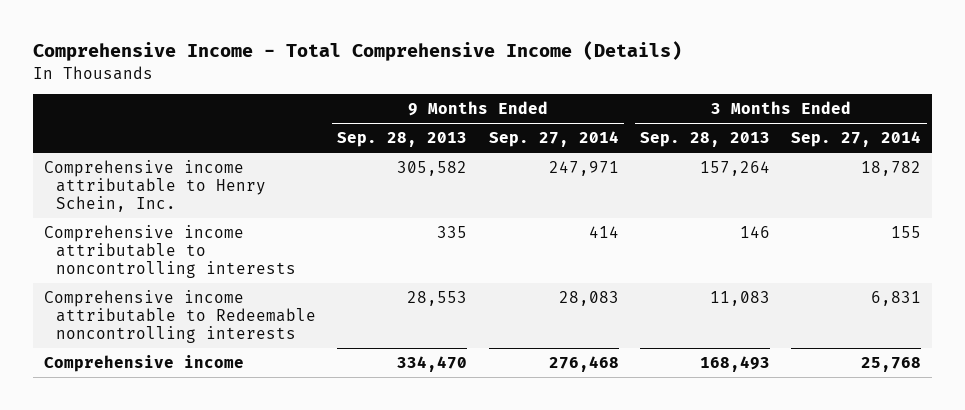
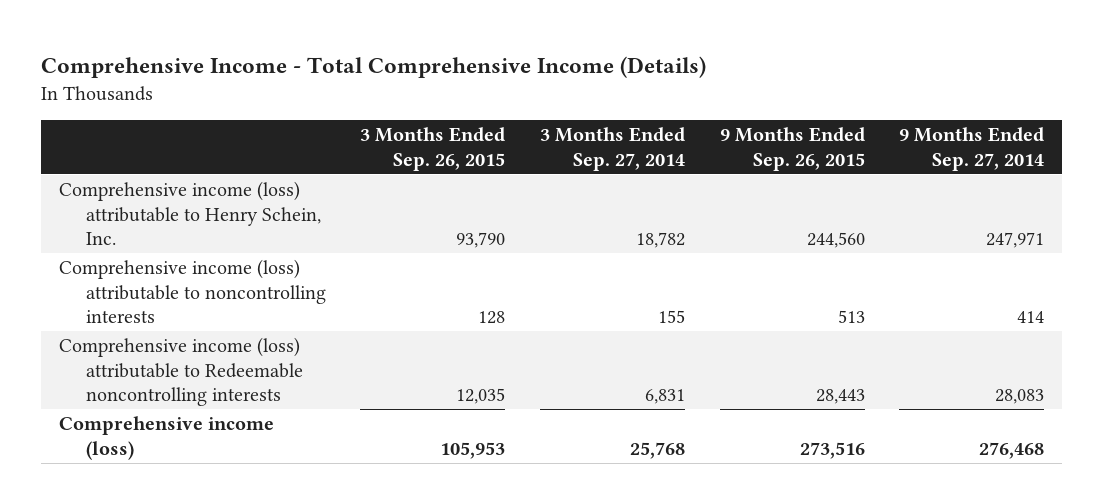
- | 9 Months Ended Sep. 28, 2013 | 9 Months Ended Sep. 27, 2014 | 3 Months Ended Sep. 28, 2013 | 3 Months Ended Sep. 27, 2014
+ | 3 Months Ended Sep. 26, 2015 | 3 Months Ended Sep. 27, 2014 | 9 Months Ended Sep. 26, 2015 | 9 Months Ended Sep. 27, 2014
- Comprehensive income attributable to Henry Schein, Inc. | 305,582 | 247,971 | 157,264 | 18,782
- Comprehensive income attributable to noncontrolling interests | 335 | 414 | 146 | 155
- Comprehensive income attributable to Redeemable noncontrolling interests | 28,553 | 28,083 | 11,083 | 6,831
- Comprehensive income | 334,470 | 276,468 | 168,493 | 25,768
+ Comprehensive income (loss) attributable to Henry Schein, Inc. | 93,790 | 18,782 | 244,560 | 247,971
+ Comprehensive income (loss) attributable to noncontrolling interests | 128 | 155 | 513 | 414
+ Comprehensive income (loss) attributable to Redeemable noncontrolling interests | 12,035 | 6,831 | 28,443 | 28,083
+ Comprehensive income (loss) | 105,953 | 25,768 | 273,516 | 276,468

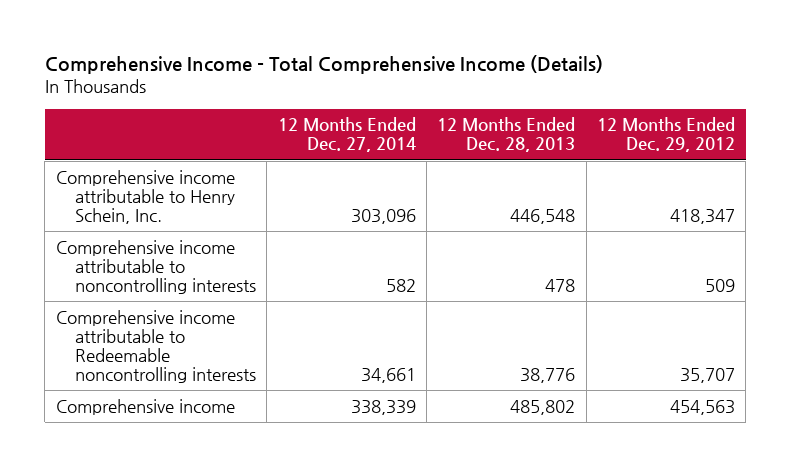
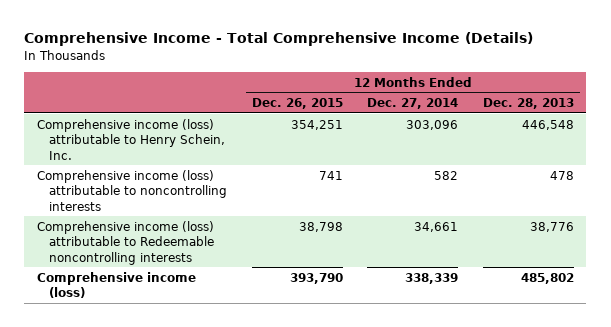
- | 12 Months Ended Dec. 27, 2014 | 12 Months Ended Dec. 28, 2013 | 12 Months Ended Dec. 29, 2012
+ | 12 Months Ended Dec. 26, 2015 | 12 Months Ended Dec. 27, 2014 | 12 Months Ended Dec. 28, 2013
- Comprehensive income attributable to Henry Schein, Inc. | 303,096 | 446,548 | 418,347
- Comprehensive income attributable to noncontrolling interests | 582 | 478 | 509
- Comprehensive income attributable to Redeemable noncontrolling interests | 34,661 | 38,776 | 35,707
- Comprehensive income | 338,339 | 485,802 | 454,563
+ Comprehensive income (loss) attributable to Henry Schein, Inc. | 354,251 | 303,096 | 446,548
+ Comprehensive income (loss) attributable to noncontrolling interests | 741 | 582 | 478
+ Comprehensive income (loss) attributable to Redeemable noncontrolling interests | 38,798 | 34,661 | 38,776
+ Comprehensive income (loss) | 393,790 | 338,339 | 485,802

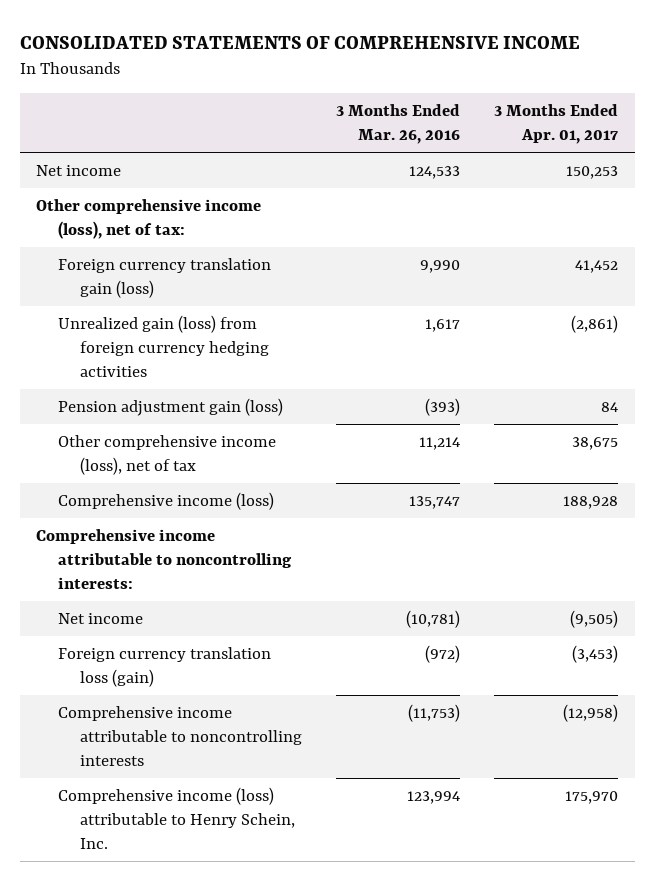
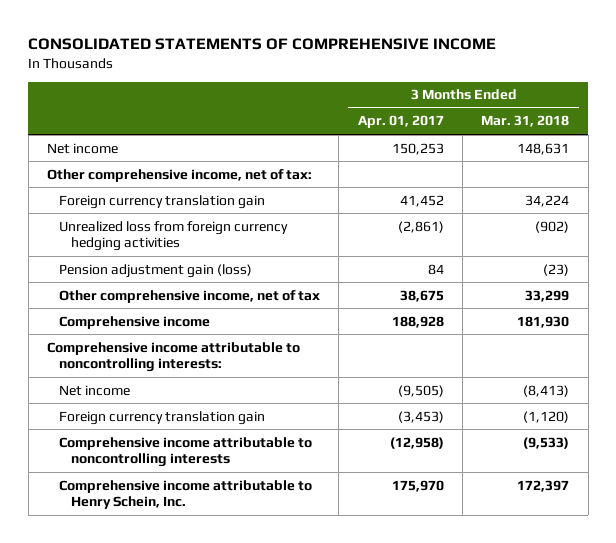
- | 3 Months Ended Mar. 26, 2016 | 3 Months Ended Apr. 01, 2017
+ | 3 Months Ended Apr. 01, 2017 | 3 Months Ended Mar. 31, 2018
- Other comprehensive income (loss), net of tax:
- Foreign currency translation gain (loss) | 9,990 | 41,452
- Unrealized gain (loss) from foreign currency hedging activities | 1,617 | (2,861)
+ Other comprehensive income, net of tax:
+ Foreign currency translation gain | 41,452 | 34,224
+ Unrealized loss from foreign currency hedging activities | (2,861) | (902)
- Other comprehensive income (loss), net of tax | 11,214 | 38,675
- Comprehensive income (loss) | 135,747 | 188,928
+ Other comprehensive income, net of tax | 38,675 | 33,299
+ Comprehensive income | 188,928 | 181,930
- Foreign currency translation loss (gain) | (972) | (3,453)
+ Foreign currency translation gain | (3,453) | (1,120)
- Comprehensive income (loss) attributable to Henry Schein, Inc. | 123,994 | 175,970
+ Comprehensive income attributable to Henry Schein, Inc. | 175,970 | 172,397

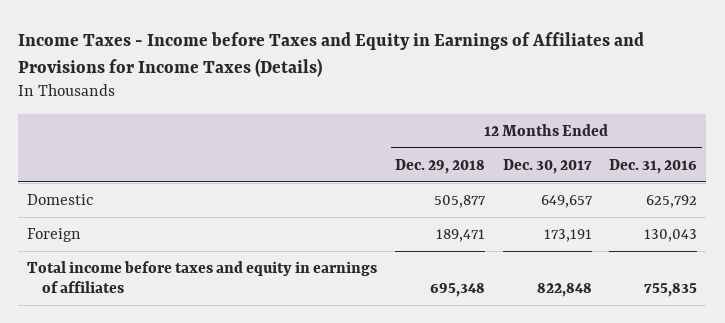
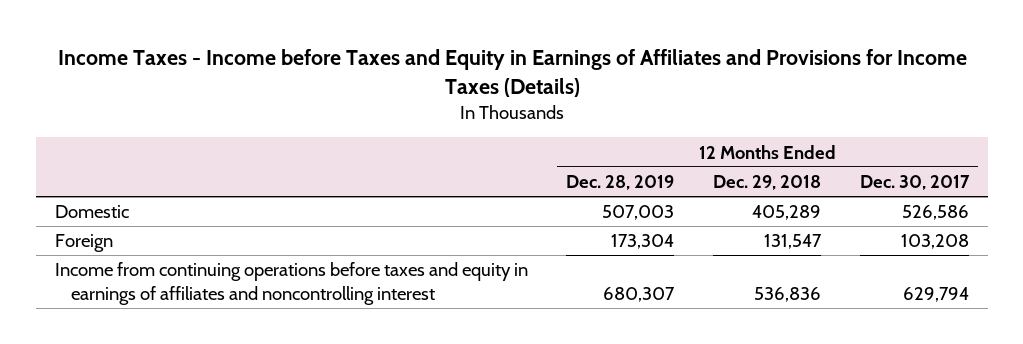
- | 12 Months Ended Dec. 29, 2018 | 12 Months Ended Dec. 30, 2017 | 12 Months Ended Dec. 31, 2016
+ | 12 Months Ended Dec. 28, 2019 | 12 Months Ended Dec. 29, 2018 | 12 Months Ended Dec. 30, 2017
- Domestic | 505,877 | 649,657 | 625,792
- Foreign | 189,471 | 173,191 | 130,043
- Total income before taxes and equity in earnings of affiliates | 695,348 | 822,848 | 755,835
+ Domestic | 507,003 | 405,289 | 526,586
+ Foreign | 173,304 | 131,547 | 103,208
+ Income from continuing operations before taxes and equity in earnings of affiliates and noncontrolling interest | 680,307 | 536,836 | 629,794

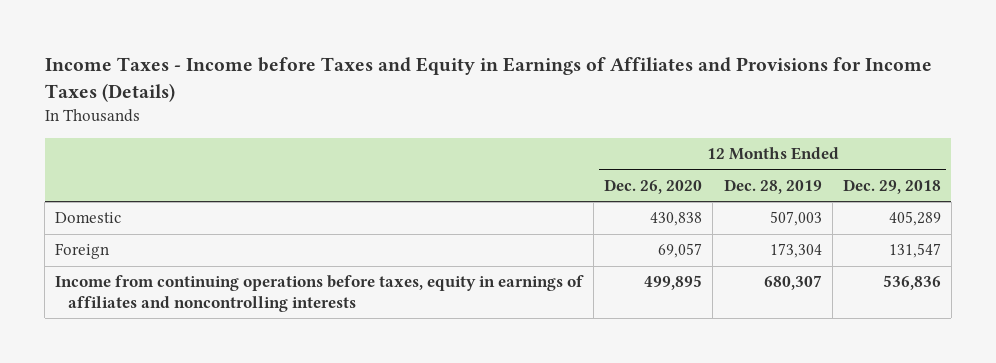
- | 12 Months Ended Dec. 28, 2019 | 12 Months Ended Dec. 29, 2018 | 12 Months Ended Dec. 30, 2017
+ | 12 Months Ended Dec. 26, 2020 | 12 Months Ended Dec. 28, 2019 | 12 Months Ended Dec. 29, 2018
- Income from continuing operations before taxes and equity in earnings of affiliates and noncontrolling interest | 680,307 | 536,836 | 629,794
+ Income from continuing operations before taxes, equity in earnings of affiliates and noncontrolling interests | 499,895 | 680,307 | 536,836

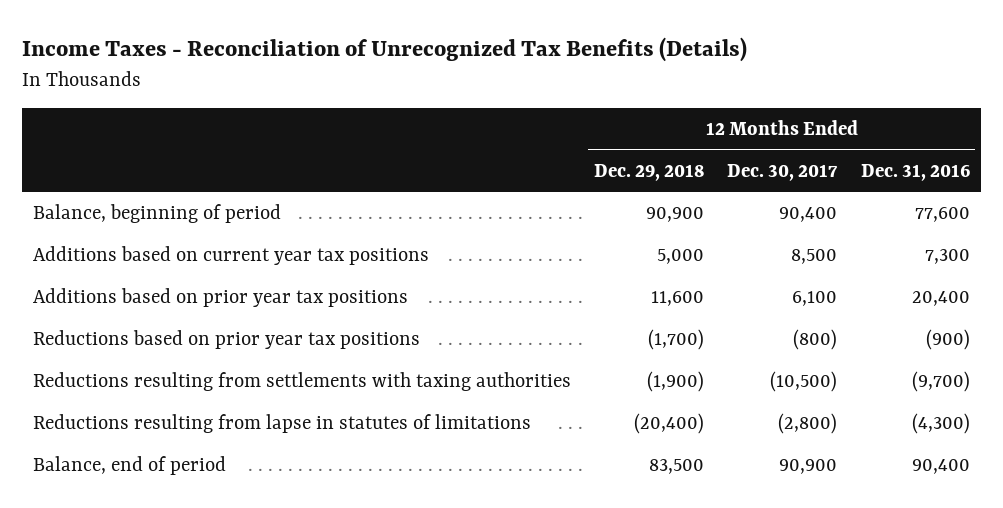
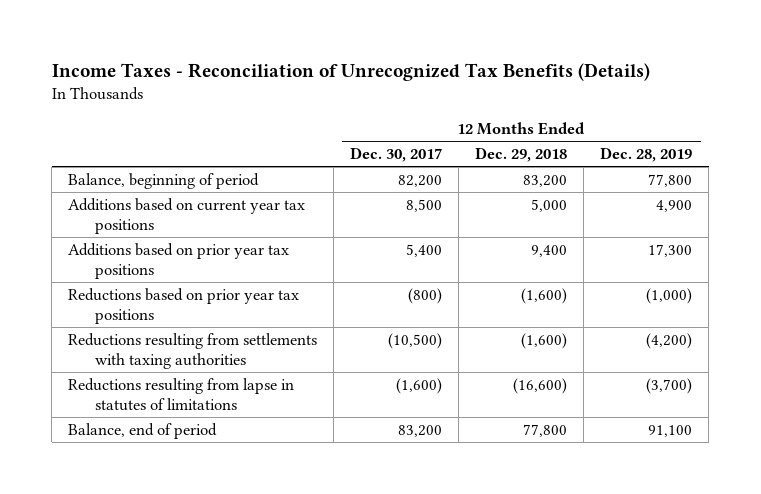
- | 12 Months Ended Dec. 29, 2018 | 12 Months Ended Dec. 30, 2017 | 12 Months Ended Dec. 31, 2016
+ | 12 Months Ended Dec. 30, 2017 | 12 Months Ended Dec. 29, 2018 | 12 Months Ended Dec. 28, 2019
- Balance, beginning of period | 90,900 | 90,400 | 77,600
+ Balance, beginning of period | 82,200 | 83,200 | 77,800
- Additions based on prior year tax positions | 11,600 | 6,100 | 20,400
- Reductions based on prior year tax positions | (1,700) | (800) | (900)
- Reductions resulting from settlements with taxing authorities | (1,900) | (10,500) | (9,700)
- Reductions resulting from lapse in statutes of limitations | (20,400) | (2,800) | (4,300)
- Balance, end of period | 83,500 | 90,900 | 90,400
+ Additions based on prior year tax positions | 5,400 | 9,400 | 17,300
+ Reductions based on prior year tax positions | (800) | (1,600) | (1,000)
+ Reductions resulting from settlements with taxing authorities | (10,500) | (1,600) | (4,200)
+ Reductions resulting from lapse in statutes of limitations | (1,600) | (16,600) | (3,700)
+ Balance, end of period | 83,200 | 77,800 | 91,100

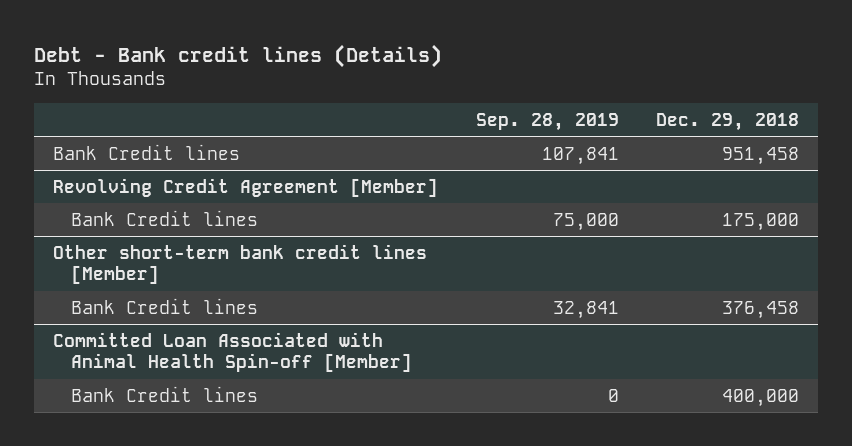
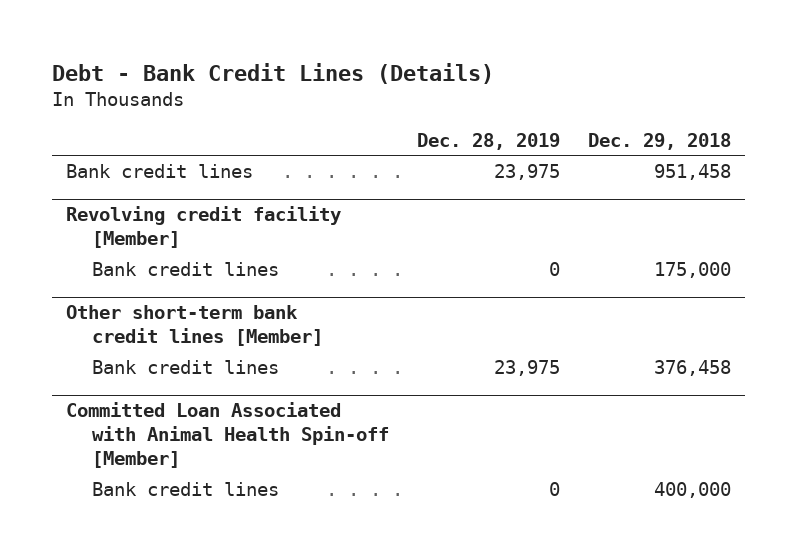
- Debt - Bank credit lines (Details)
+ Debt - Bank Credit Lines (Details)
- | Sep. 28, 2019 | Dec. 29, 2018
+ | Dec. 28, 2019 | Dec. 29, 2018
- Bank Credit lines | 107,841 | 951,458
- Revolving Credit Agreement [Member]
- Bank Credit lines | 75,000 | 175,000
+ Bank credit lines | 23,975 | 951,458
+ Revolving credit facility [Member]
+ Bank credit lines | 0 | 175,000
@ Other short-term bank credit lines [Member]
- Bank Credit lines | 32,841 | 376,458
+ Bank credit lines | 23,975 | 376,458
@ Committed Loan Associated with Animal Health Spin-off [Member]
- Bank Credit lines | 0 | 400,000
+ Bank credit lines | 0 | 400,000

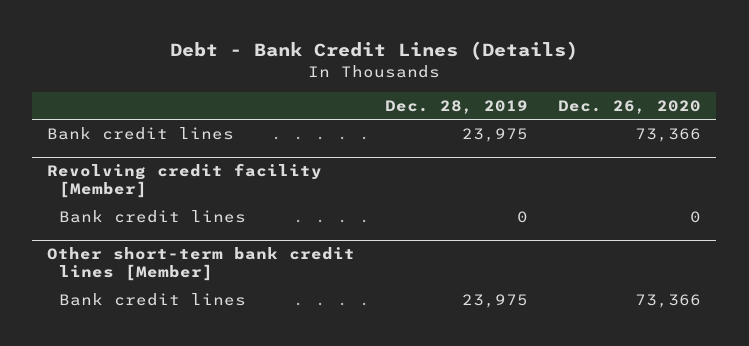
- | Dec. 28, 2019 | Dec. 29, 2018
+ | Dec. 28, 2019 | Dec. 26, 2020
- Committed Loan Associated with Animal Health Spin-off [Member]
- Bank credit lines | 0 | 400,000

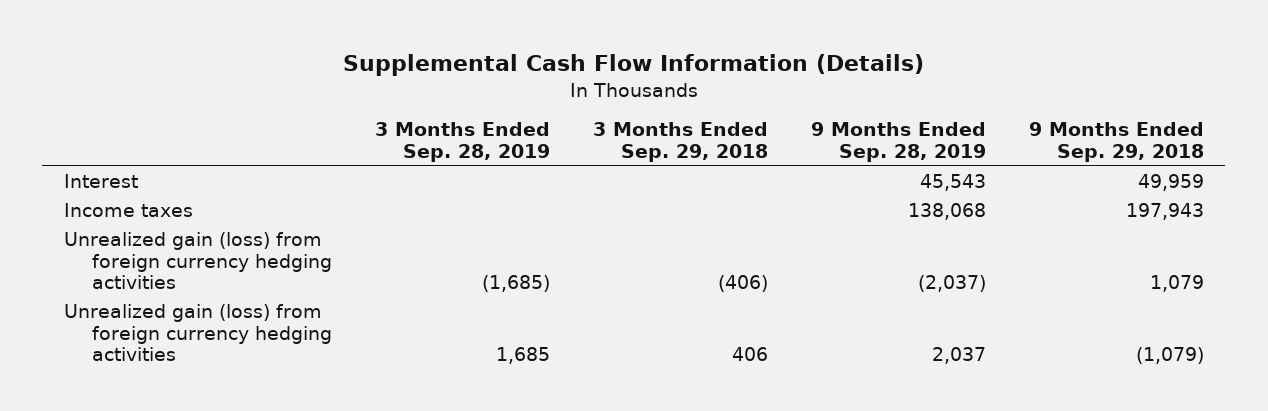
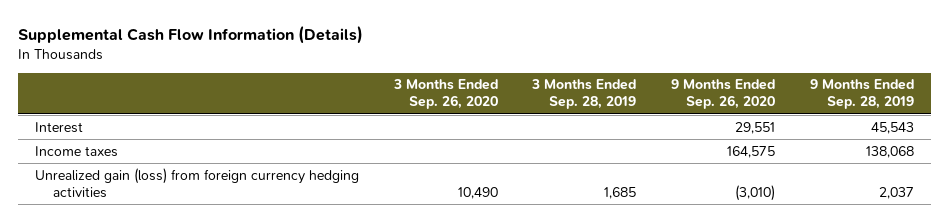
- | 3 Months Ended Sep. 28, 2019 | 3 Months Ended Sep. 29, 2018 | 9 Months Ended Sep. 28, 2019 | 9 Months Ended Sep. 29, 2018
+ | 3 Months Ended Sep. 26, 2020 | 3 Months Ended Sep. 28, 2019 | 9 Months Ended Sep. 26, 2020 | 9 Months Ended Sep. 28, 2019
- Unrealized gain (loss) from foreign currency hedging activities | (1,685) | (406) | (2,037) | 1,079

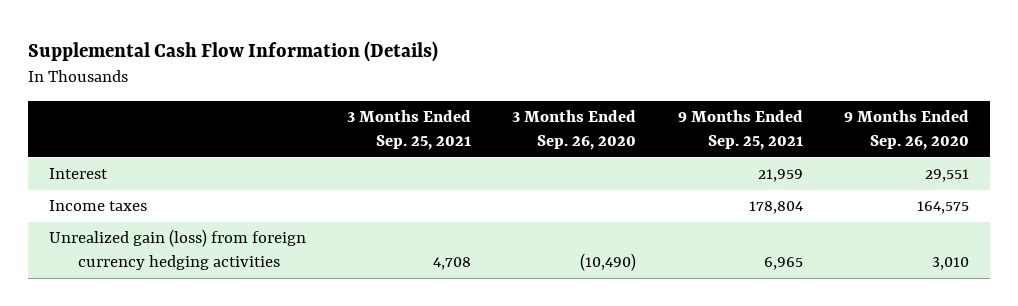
- | 3 Months Ended Sep. 26, 2020 | 3 Months Ended Sep. 28, 2019 | 9 Months Ended Sep. 26, 2020 | 9 Months Ended Sep. 28, 2019
+ | 3 Months Ended Sep. 25, 2021 | 3 Months Ended Sep. 26, 2020 | 9 Months Ended Sep. 25, 2021 | 9 Months Ended Sep. 26, 2020
- Unrealized gain (loss) from foreign currency hedging activities | 10,490 | 1,685 | (3,010) | 2,037
+ Unrealized gain (loss) from foreign currency hedging activities | 4,708 | (10,490) | 6,965 | 3,010

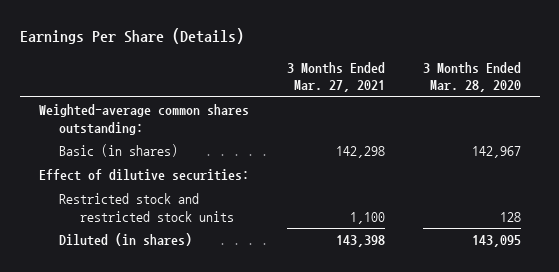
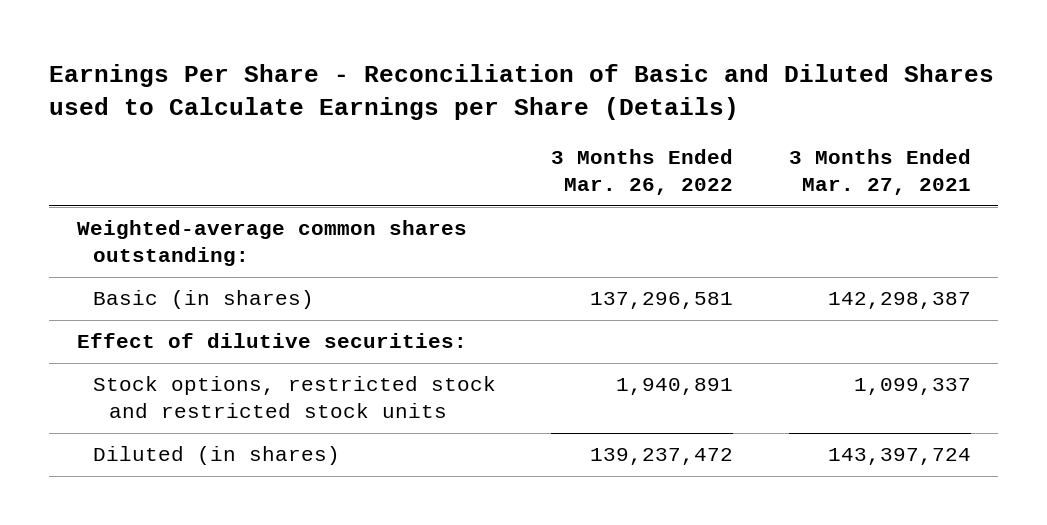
- Earnings Per Share (Details)
+ Earnings Per Share - Reconciliation of Basic and Diluted Shares used to Calculate Earnings per Share (Details)
- | 3 Months Ended Mar. 27, 2021 | 3 Months Ended Mar. 28, 2020
+ | 3 Months Ended Mar. 26, 2022 | 3 Months Ended Mar. 27, 2021
- Basic (in shares) | 142,298 | 142,967
+ Basic (in shares) | 137,296,581 | 142,298,387
- Restricted stock and restricted stock units | 1,100 | 128
- Diluted (in shares) | 143,398 | 143,095
+ Stock options, restricted stock and restricted stock units | 1,940,891 | 1,099,337
+ Diluted (in shares) | 139,237,472 | 143,397,724

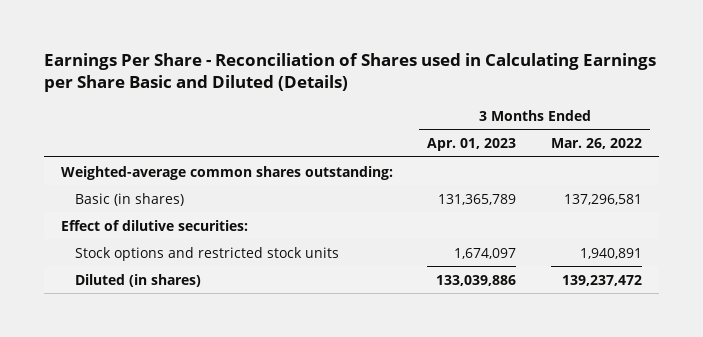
- Earnings Per Share - Reconciliation of Basic and Diluted Shares used to Calculate Earnings per Share (Details)
+ Earnings Per Share - Reconciliation of Shares used in Calculating Earnings per Share Basic and Diluted (Details)
- | 3 Months Ended Mar. 26, 2022 | 3 Months Ended Mar. 27, 2021
+ | 3 Months Ended Apr. 01, 2023 | 3 Months Ended Mar. 26, 2022
- Stock options, restricted stock and restricted stock units | 1,940,891 | 1,099,337
+ Stock options and restricted stock units | 1,674,097 | 1,940,891

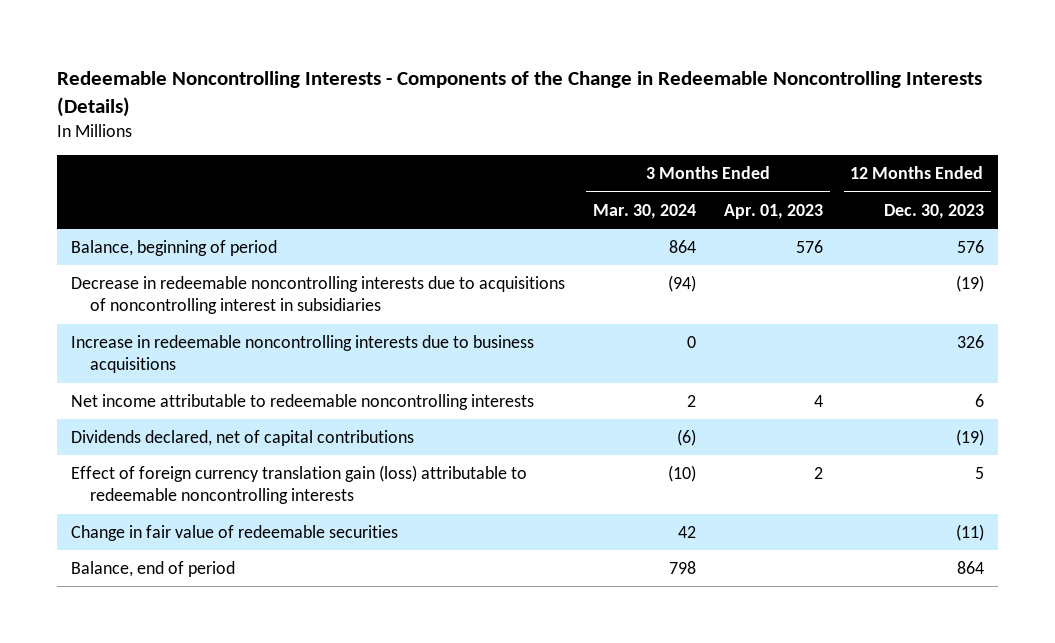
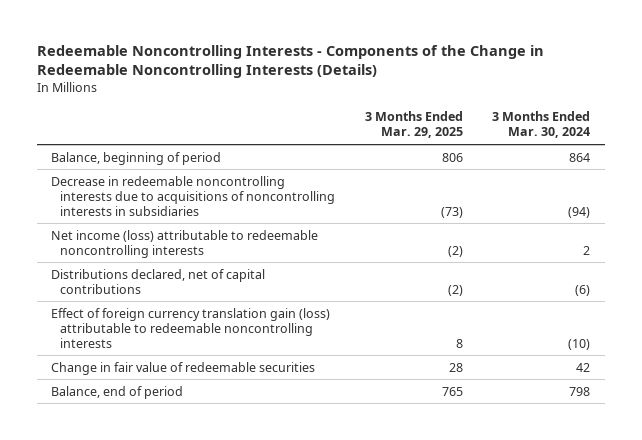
- | 3 Months Ended Mar. 30, 2024 | 3 Months Ended Apr. 01, 2023 | 12 Months Ended Dec. 30, 2023
+ | 3 Months Ended Mar. 29, 2025 | 3 Months Ended Mar. 30, 2024
- Decrease in redeemable noncontrolling interests due to acquisitions of noncontrolling interest in subsidiaries | (94) | | (19)
- Increase in redeemable noncontrolling interests due to business acquisitions | 0 | | 326
- Net income attributable to redeemable noncontrolling interests | 2 | 4 | 6
- Dividends declared, net of capital contributions | (6) | | (19)
+ Decrease in redeemable noncontrolling interests due to acquisitions of noncontrolling interests in subsidiaries | (73) | (94)
+ Net income (loss) attributable to redeemable noncontrolling interests | (2) | 2
+ Distributions declared, net of capital contributions | (2) | (6)

